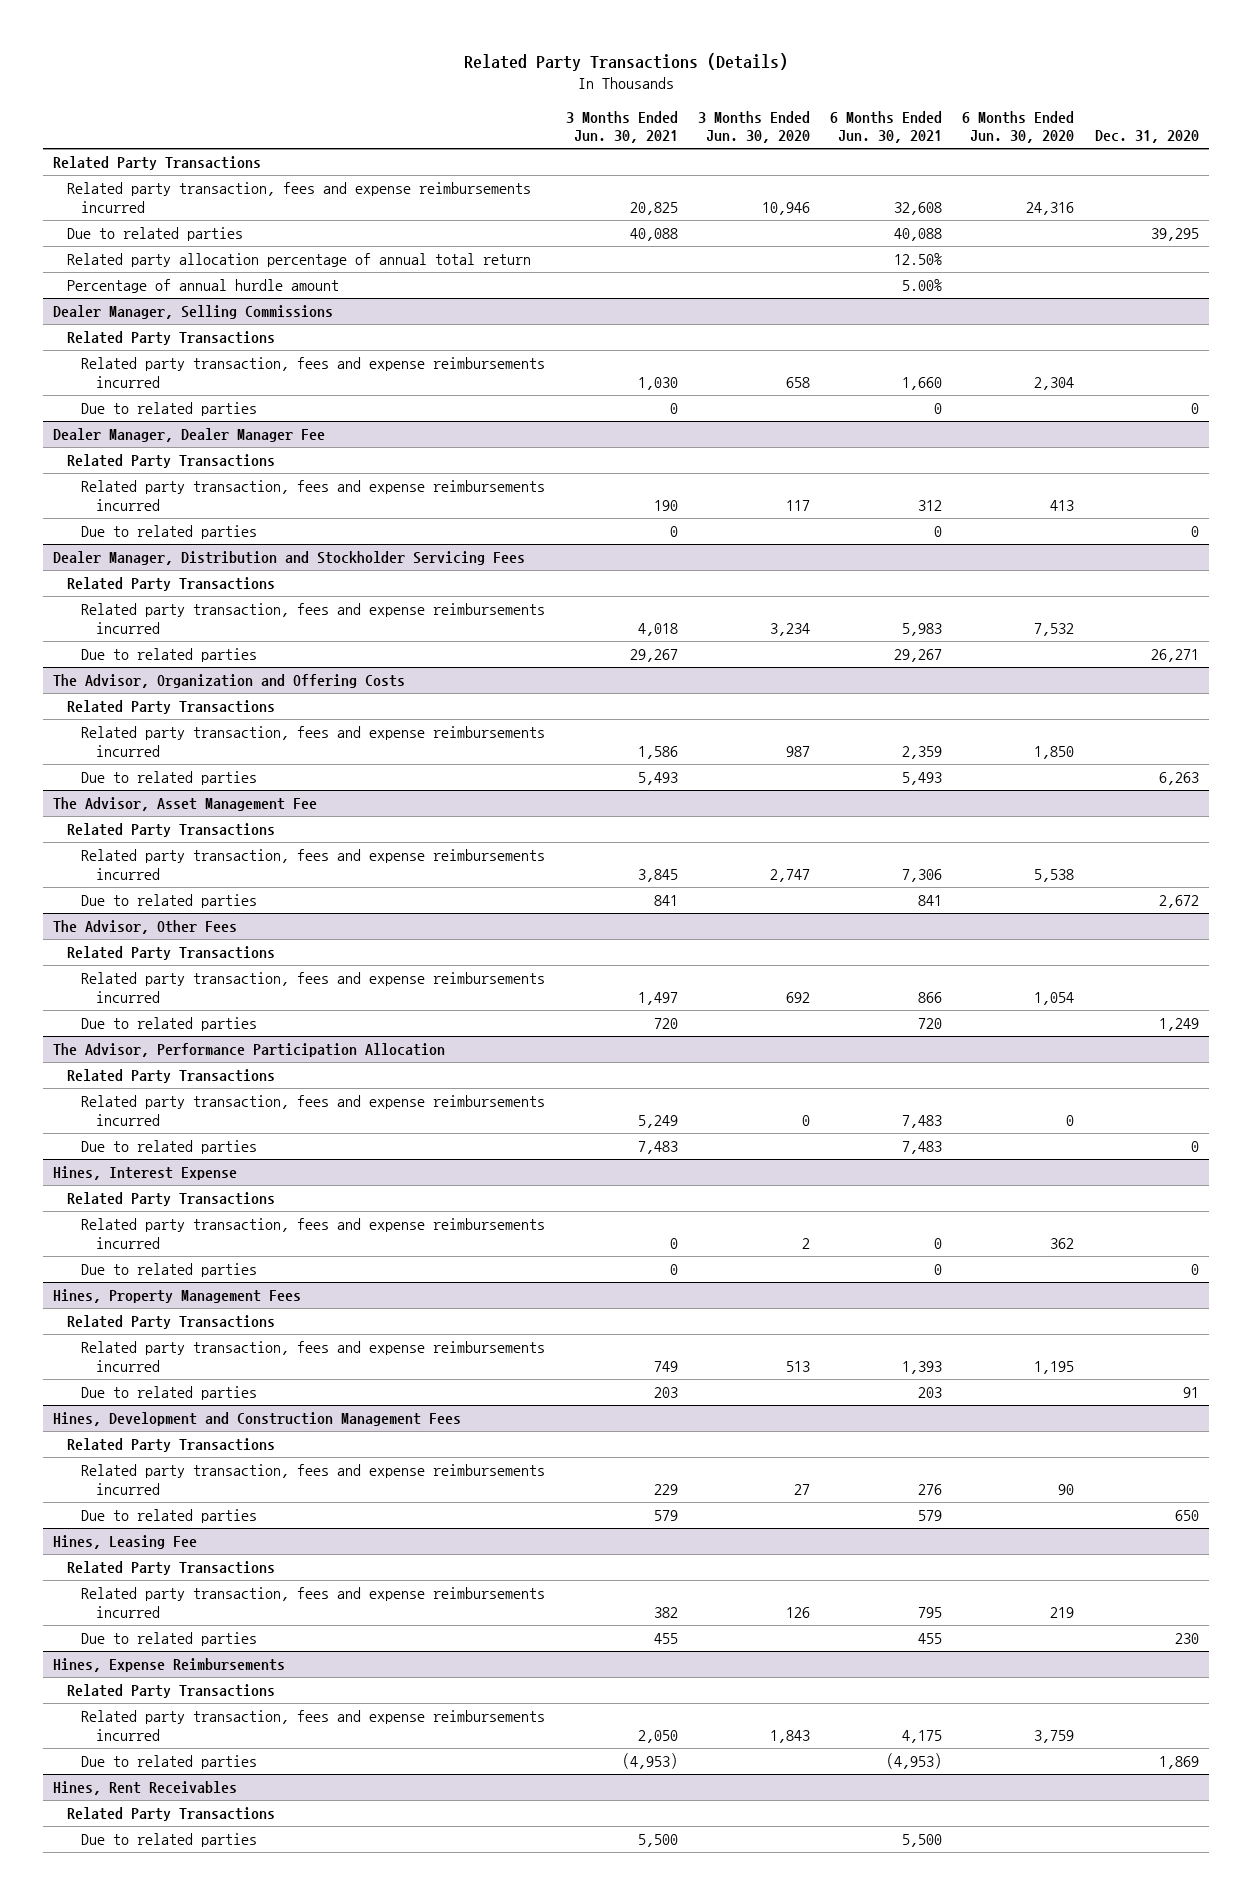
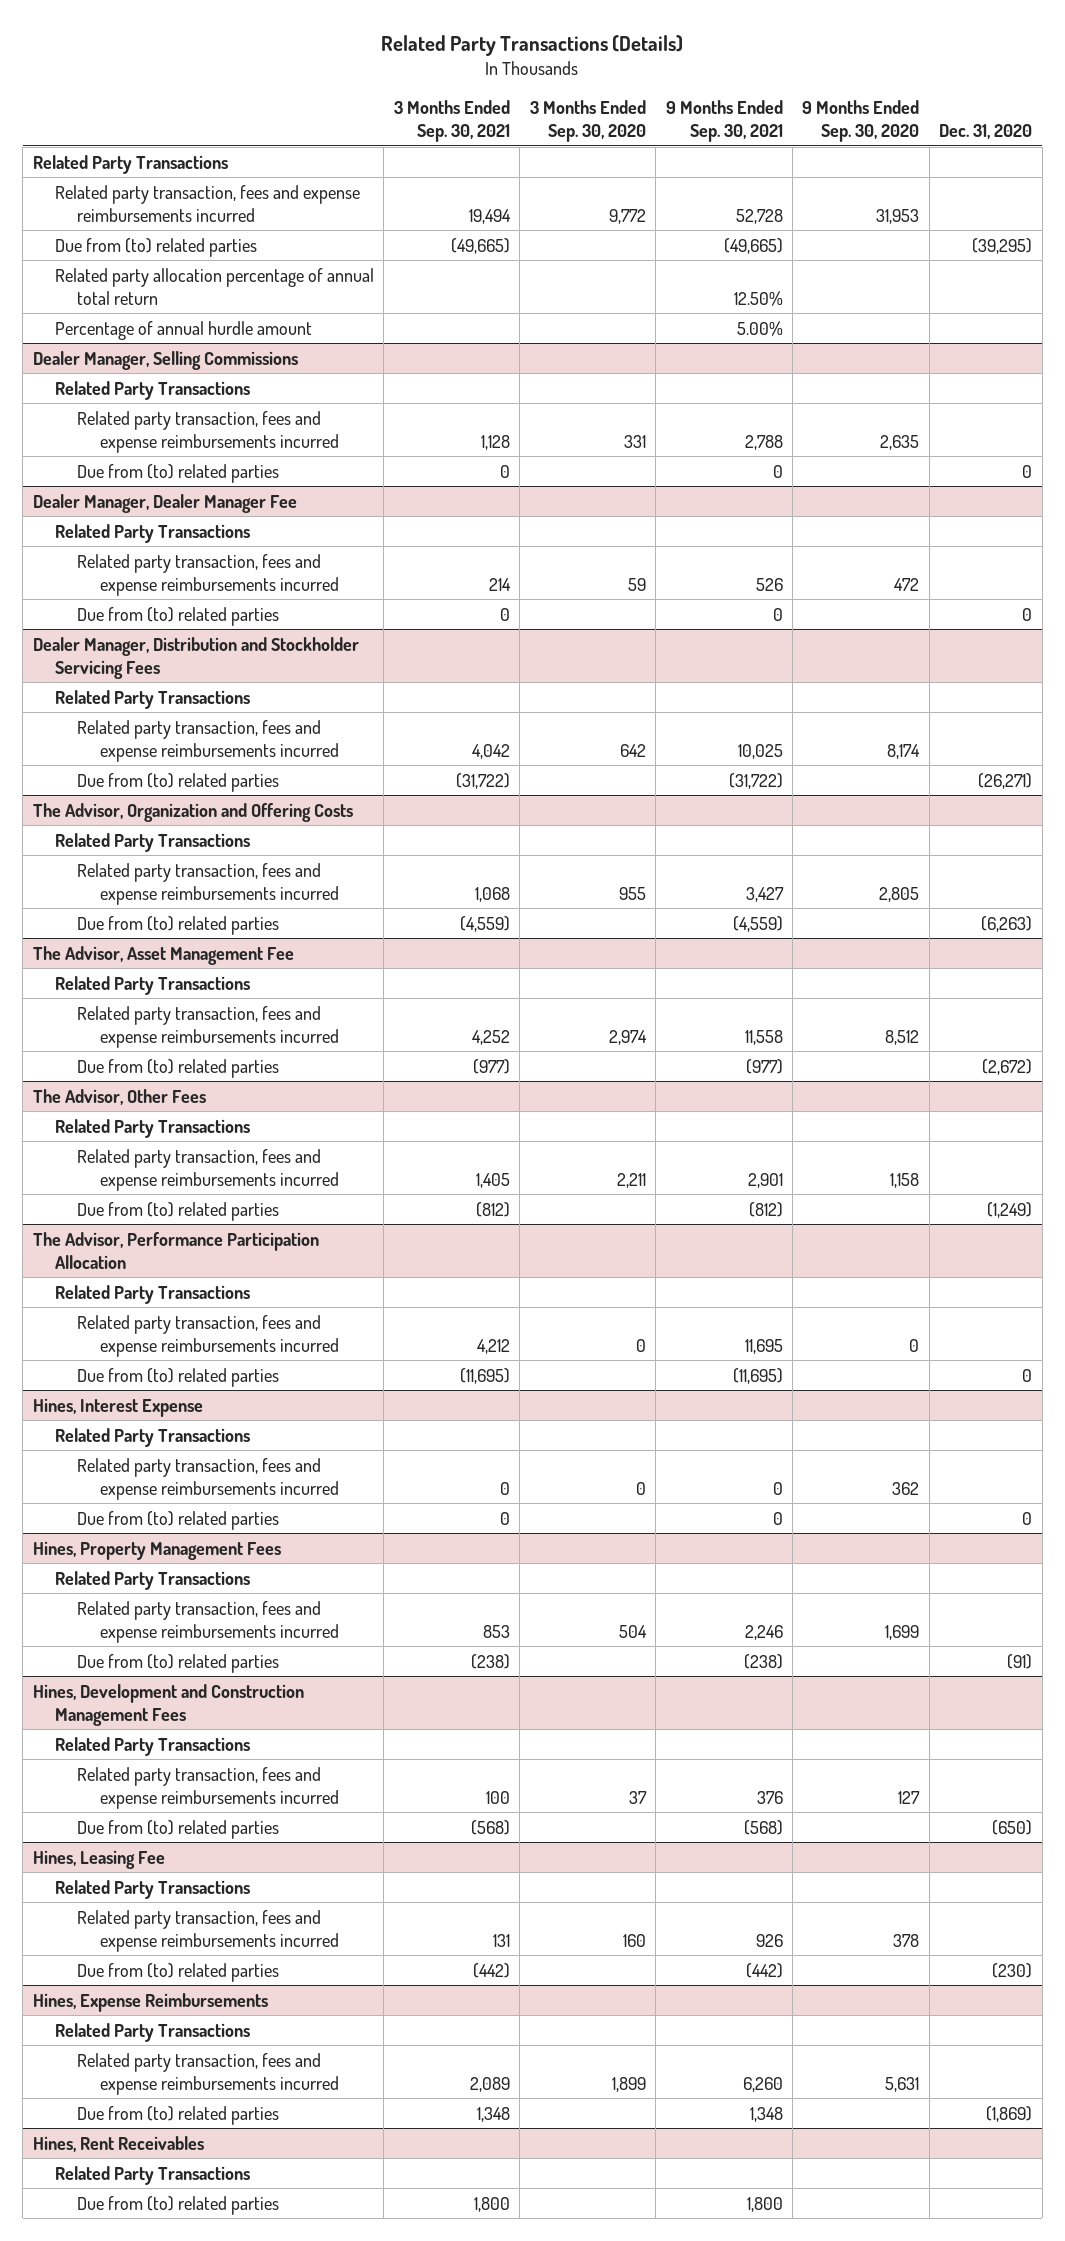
- | 3 Months Ended Jun. 30, 2021 | 3 Months Ended Jun. 30, 2020 | 6 Months Ended Jun. 30, 2021 | 6 Months Ended Jun. 30, 2020 | Dec. 31, 2020
+ | 3 Months Ended Sep. 30, 2021 | 3 Months Ended Sep. 30, 2020 | 9 Months Ended Sep. 30, 2021 | 9 Months Ended Sep. 30, 2020 | Dec. 31, 2020
- Due to related parties | 40,088 | | 40,088 | | 39,295
+ Due from (to) related parties | (49,665) | | (49,665) | | (39,295)
@ Dealer Manager, Selling Commissions
- Due to related parties | 0 | | 0 | | 0
+ Due from (to) related parties | 0 | | 0 | | 0
@ Dealer Manager, Dealer Manager Fee
- Due to related parties | 0 | | 0 | | 0
+ Due from (to) related parties | 0 | | 0 | | 0
@ Dealer Manager, Distribution and Stockholder Servicing Fees
- Due to related parties | 29,267 | | 29,267 | | 26,271
+ Due from (to) related parties | (31,722) | | (31,722) | | (26,271)
@ The Advisor, Organization and Offering Costs
- Due to related parties | 5,493 | | 5,493 | | 6,263
+ Due from (to) related parties | (4,559) | | (4,559) | | (6,263)
@ The Advisor, Asset Management Fee
- Due to related parties | 841 | | 841 | | 2,672
+ Due from (to) related parties | (977) | | (977) | | (2,672)
@ The Advisor, Other Fees
- Due to related parties | 720 | | 720 | | 1,249
+ Due from (to) related parties | (812) | | (812) | | (1,249)
@ The Advisor, Performance Participation Allocation
- Due to related parties | 7,483 | | 7,483 | | 0
+ Due from (to) related parties | (11,695) | | (11,695) | | 0
@ Hines, Interest Expense
- Due to related parties | 0 | | 0 | | 0
+ Due from (to) related parties | 0 | | 0 | | 0
@ Hines, Property Management Fees
- Due to related parties | 203 | | 203 | | 91
+ Due from (to) related parties | (238) | | (238) | | (91)
@ Hines, Development and Construction Management Fees
- Due to related parties | 579 | | 579 | | 650
+ Due from (to) related parties | (568) | | (568) | | (650)
@ Hines, Leasing Fee
- Due to related parties | 455 | | 455 | | 230
+ Due from (to) related parties | (442) | | (442) | | (230)
@ Hines, Expense Reimbursements
- Due to related parties | (4,953) | | (4,953) | | 1,869
+ Due from (to) related parties | 1,348 | | 1,348 | | (1,869)
@ Hines, Rent Receivables
- Due to related parties | 5,500 | | 5,500 | |
+ Due from (to) related parties | 1,800 | | 1,800 | |

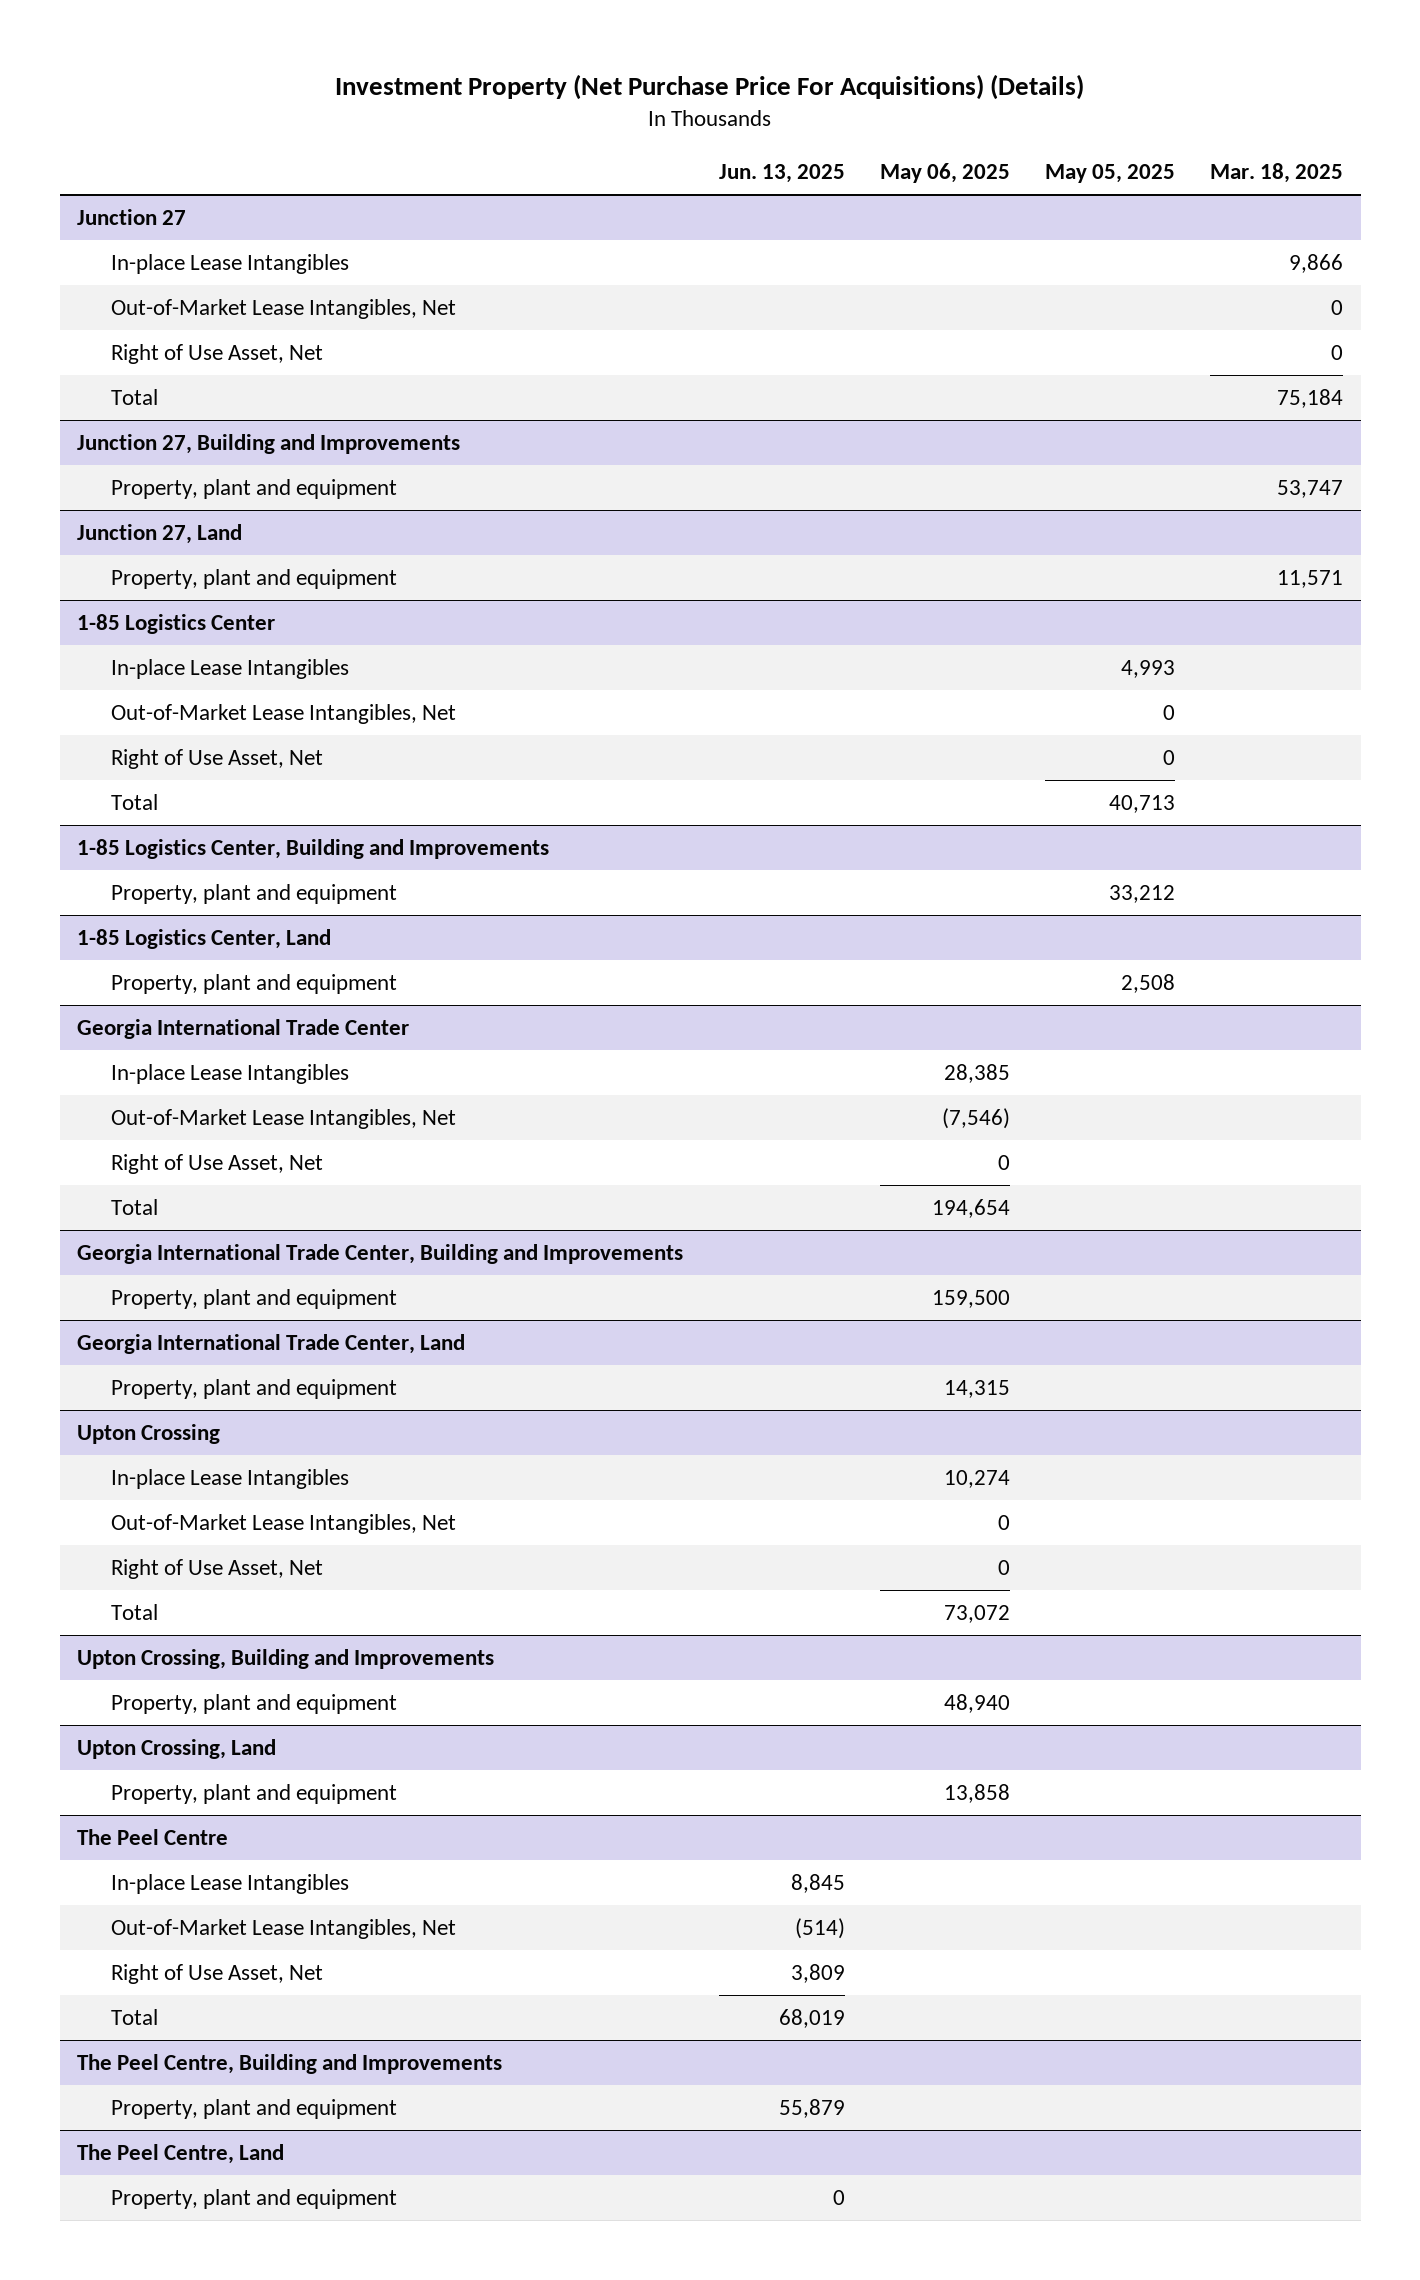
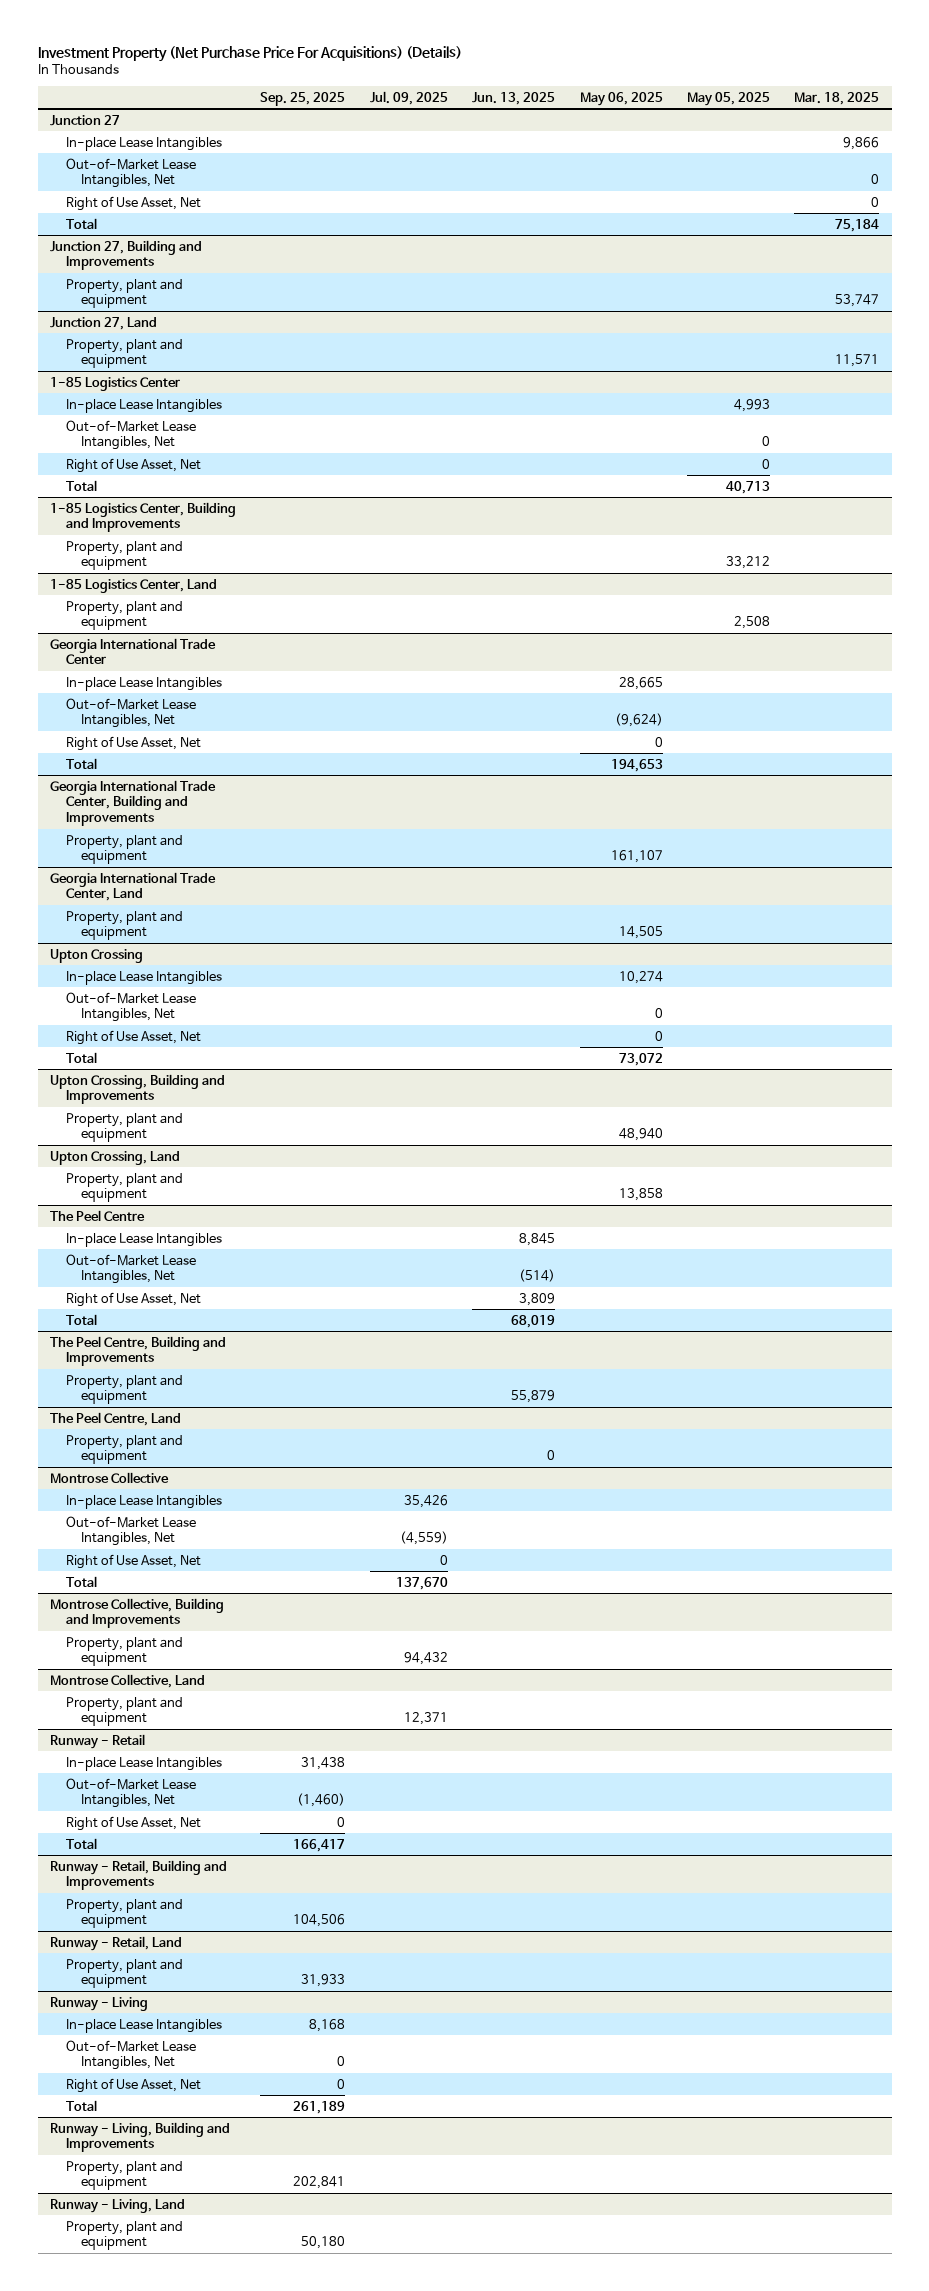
- | Jun. 13, 2025 | May 06, 2025 | May 05, 2025 | Mar. 18, 2025
+ | Sep. 25, 2025 | Jul. 09, 2025 | Jun. 13, 2025 | May 06, 2025 | May 05, 2025 | Mar. 18, 2025
@ Georgia International Trade Center
- In-place Lease Intangibles | | 28,385 | |
- Out-of-Market Lease Intangibles, Net | | (7,546) | |
+ In-place Lease Intangibles | | | | 28,665 | |
+ Out-of-Market Lease Intangibles, Net | | | | (9,624) | |
- Total | | 194,654 | |
+ Total | | | | 194,653 | |
@ Georgia International Trade Center, Building and Improvements
- Property, plant and equipment | | 159,500 | |
+ Property, plant and equipment | | | | 161,107 | |
@ Georgia International Trade Center, Land
- Property, plant and equipment | | 14,315 | |
+ Property, plant and equipment | | | | 14,505 | |
+ Montrose Collective
+ In-place Lease Intangibles | | 35,426 | | | |
+ Out-of-Market Lease Intangibles, Net | | (4,559) | | | |
+ Right of Use Asset, Net | | 0 | | | |
+ Total | | 137,670 | | | |
+ Montrose Collective, Building and Improvements
+ Property, plant and equipment | | 94,432 | | | |
+ Montrose Collective, Land
+ Property, plant and equipment | | 12,371 | | | |
+ Runway - Retail
+ In-place Lease Intangibles | 31,438 | | | | |
+ Out-of-Market Lease Intangibles, Net | (1,460) | | | | |
+ Right of Use Asset, Net | 0 | | | | |
+ Total | 166,417 | | | | |
+ Runway - Retail, Building and Improvements
+ Property, plant and equipment | 104,506 | | | | |
+ Runway - Retail, Land
+ Property, plant and equipment | 31,933 | | | | |
+ Runway - Living
+ In-place Lease Intangibles | 8,168 | | | | |
+ Out-of-Market Lease Intangibles, Net | 0 | | | | |
+ Right of Use Asset, Net | 0 | | | | |
+ Total | 261,189 | | | | |
+ Runway - Living, Building and Improvements
+ Property, plant and equipment | 202,841 | | | | |
+ Runway - Living, Land
+ Property, plant and equipment | 50,180 | | | | |

